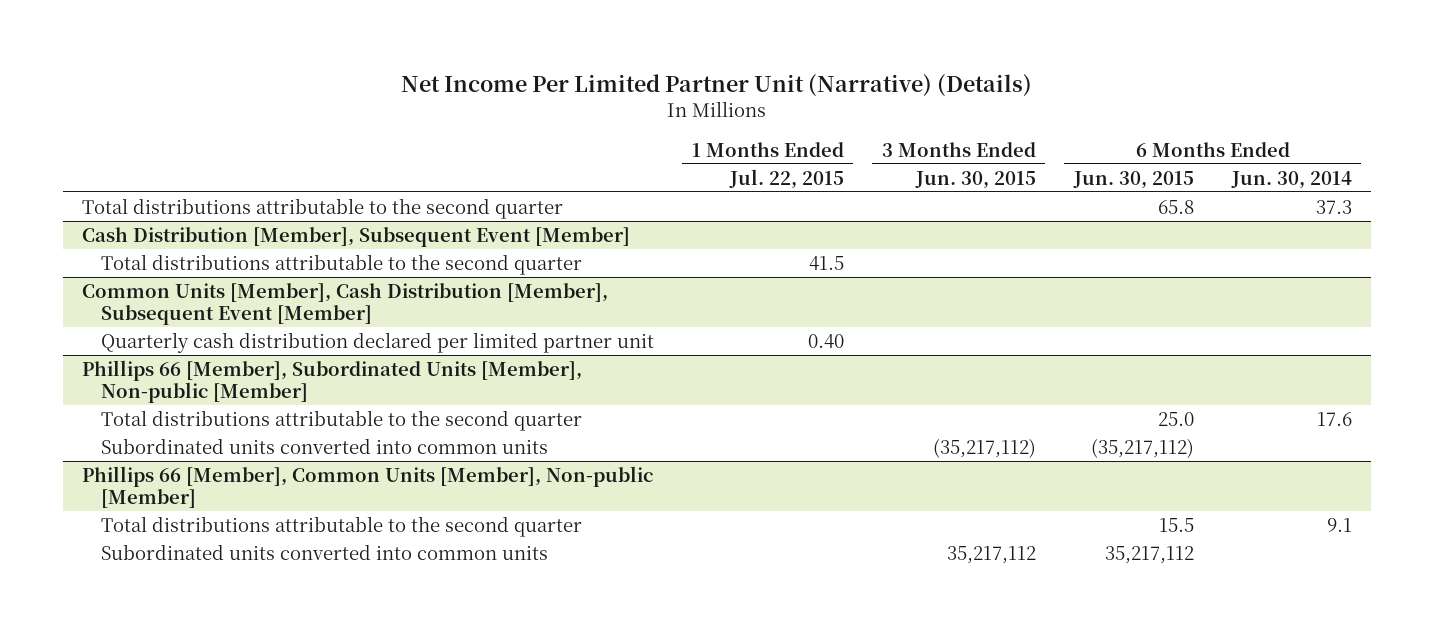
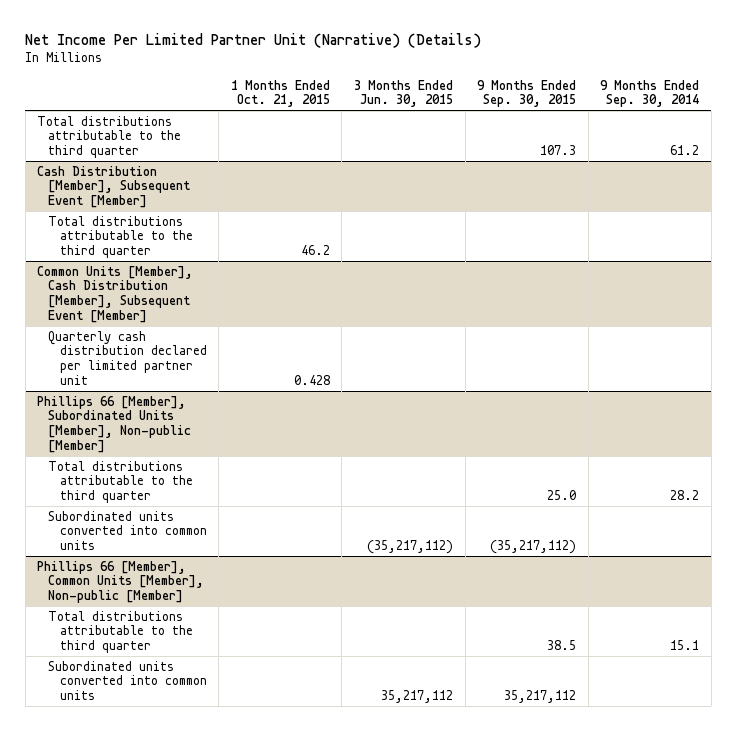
- | 1 Months Ended Jul. 22, 2015 | 3 Months Ended Jun. 30, 2015 | 6 Months Ended Jun. 30, 2015 | 6 Months Ended Jun. 30, 2014
+ | 1 Months Ended Oct. 21, 2015 | 3 Months Ended Jun. 30, 2015 | 9 Months Ended Sep. 30, 2015 | 9 Months Ended Sep. 30, 2014
- Total distributions attributable to the second quarter | | | 65.8 | 37.3
+ Total distributions attributable to the third quarter | | | 107.3 | 61.2
@ Cash Distribution [Member], Subsequent Event [Member]
- Total distributions attributable to the second quarter | 41.5 | | |
+ Total distributions attributable to the third quarter | 46.2 | | |
@ Phillips 66 [Member], Subordinated Units [Member], Non-public [Member]
- Total distributions attributable to the second quarter | | | 25.0 | 17.6
+ Total distributions attributable to the third quarter | | | 25.0 | 28.2
@ Phillips 66 [Member], Common Units [Member], Non-public [Member]
- Total distributions attributable to the second quarter | | | 15.5 | 9.1
+ Total distributions attributable to the third quarter | | | 38.5 | 15.1

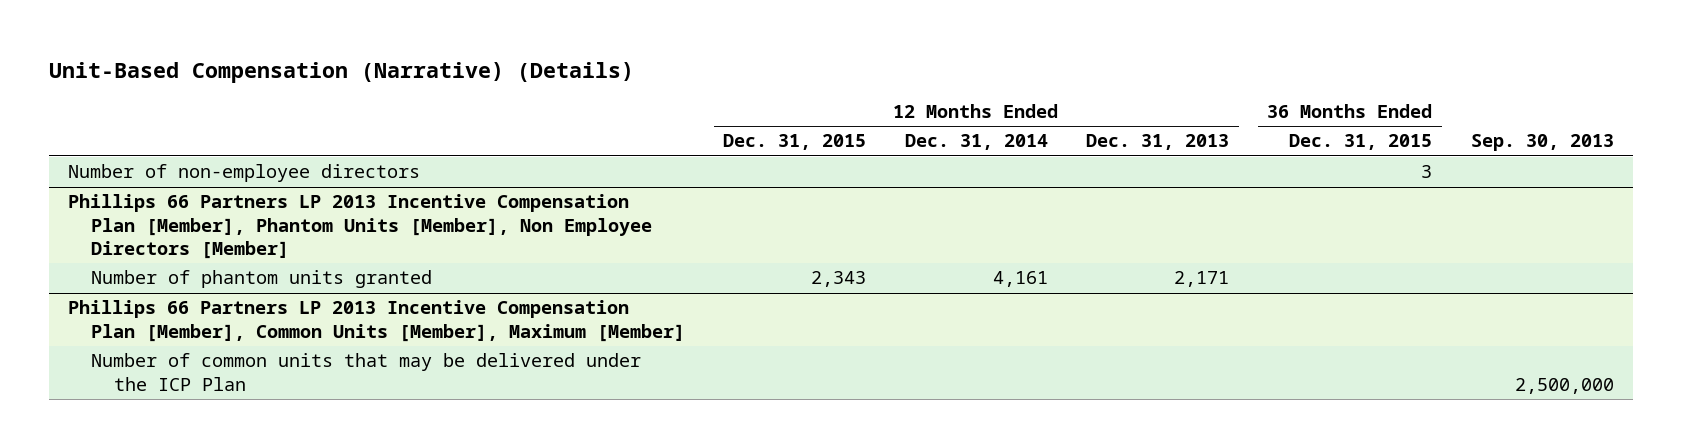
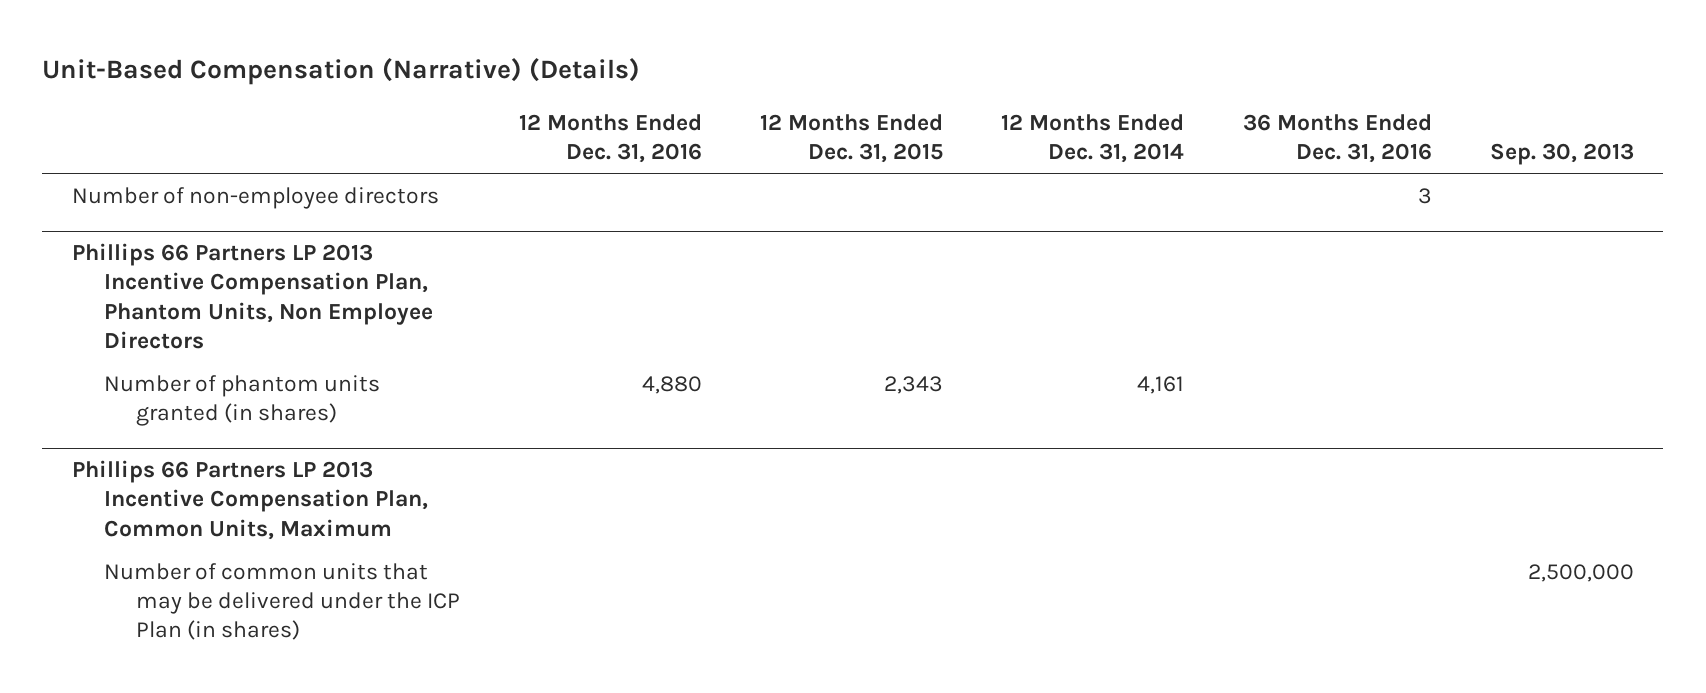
- | 12 Months Ended Dec. 31, 2015 | 12 Months Ended Dec. 31, 2014 | 12 Months Ended Dec. 31, 2013 | 36 Months Ended Dec. 31, 2015 | Sep. 30, 2013
+ | 12 Months Ended Dec. 31, 2016 | 12 Months Ended Dec. 31, 2015 | 12 Months Ended Dec. 31, 2014 | 36 Months Ended Dec. 31, 2016 | Sep. 30, 2013
- Phillips 66 Partners LP 2013 Incentive Compensation Plan [Member], Phantom Units [Member], Non Employee Directors [Member]
- Number of phantom units granted | 2,343 | 4,161 | 2,171 | |
- Phillips 66 Partners LP 2013 Incentive Compensation Plan [Member], Common Units [Member], Maximum [Member]
- Number of common units that may be delivered under the ICP Plan | | | | | 2,500,000
+ Phillips 66 Partners LP 2013 Incentive Compensation Plan, Phantom Units, Non Employee Directors
+ Number of phantom units granted (in shares) | 4,880 | 2,343 | 4,161 | |
+ Phillips 66 Partners LP 2013 Incentive Compensation Plan, Common Units, Maximum
+ Number of common units that may be delivered under the ICP Plan (in shares) | | | | | 2,500,000

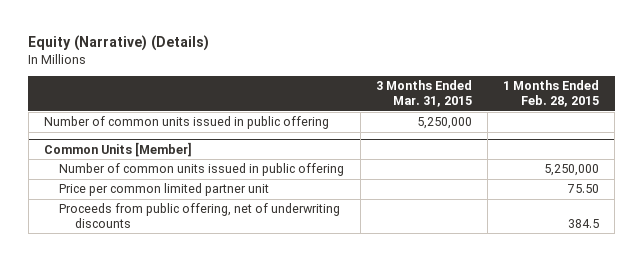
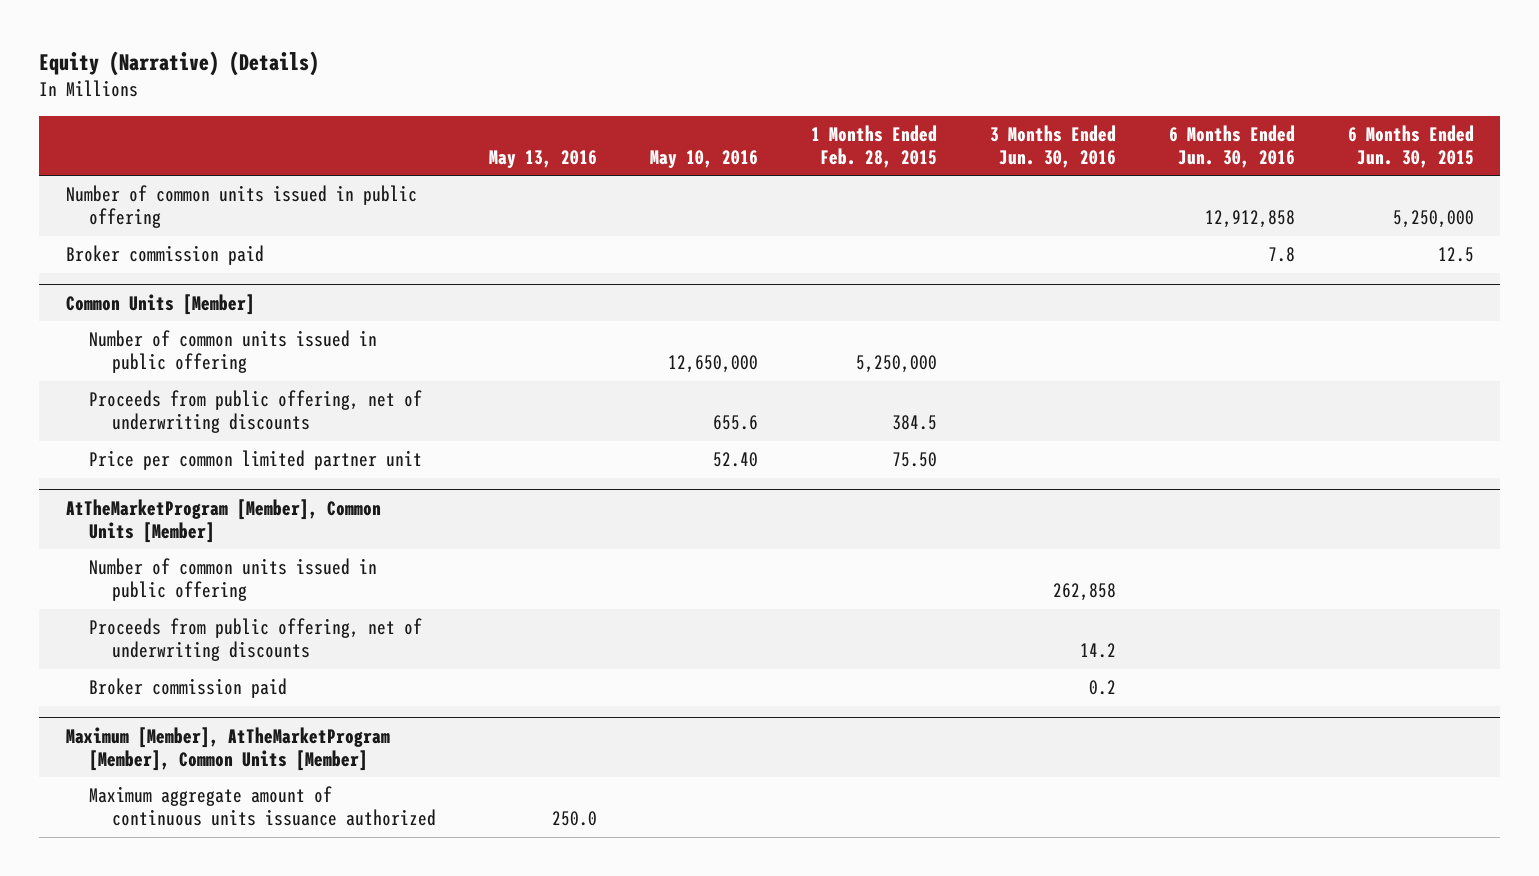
- | 3 Months Ended Mar. 31, 2015 | 1 Months Ended Feb. 28, 2015
+ | May 13, 2016 | May 10, 2016 | 1 Months Ended Feb. 28, 2015 | 3 Months Ended Jun. 30, 2016 | 6 Months Ended Jun. 30, 2016 | 6 Months Ended Jun. 30, 2015
+ Broker commission paid | | | | | 7.8 | 12.5
@ Common Units [Member]
moved down: Price per common limited partner unit | | 52.40 | 75.50 | | |
+ AtTheMarketProgram [Member], Common Units [Member]
+ Number of common units issued in public offering | | | | 262,858 | |
+ Proceeds from public offering, net of underwriting discounts | | | | 14.2 | |
+ Broker commission paid | | | | 0.2 | |
+ Maximum [Member], AtTheMarketProgram [Member], Common Units [Member]
+ Maximum aggregate amount of continuous units issuance authorized | 250.0 | | | | |

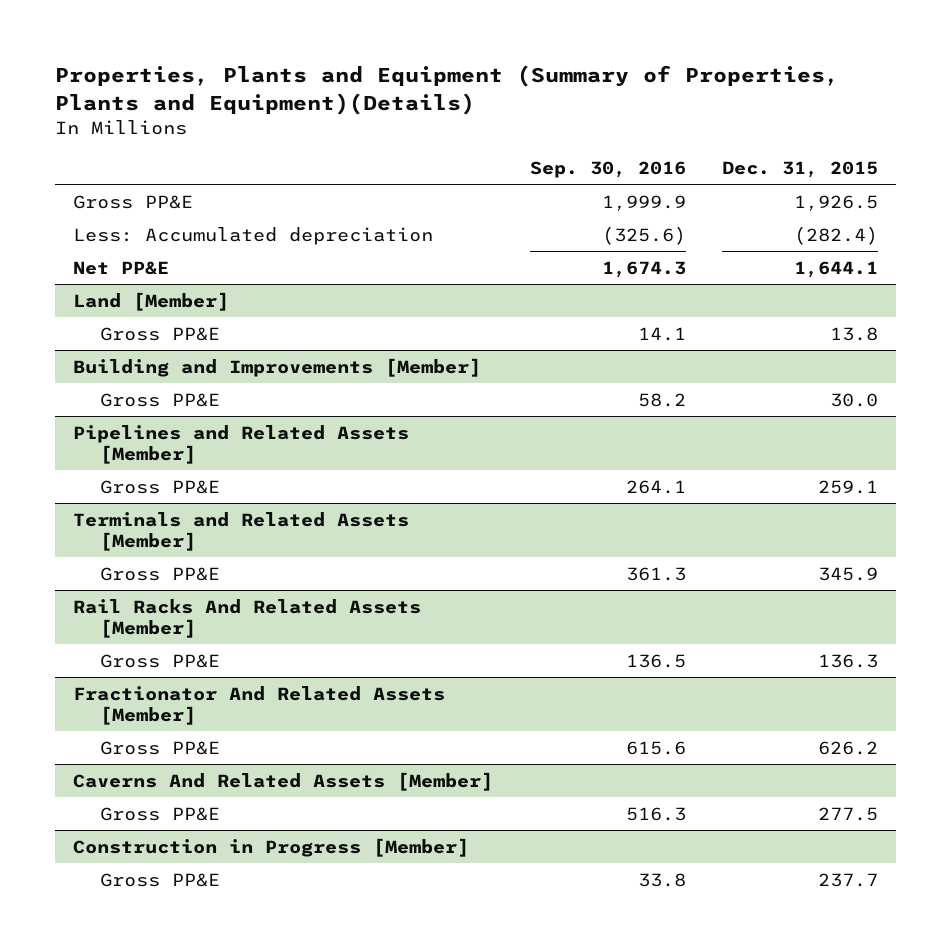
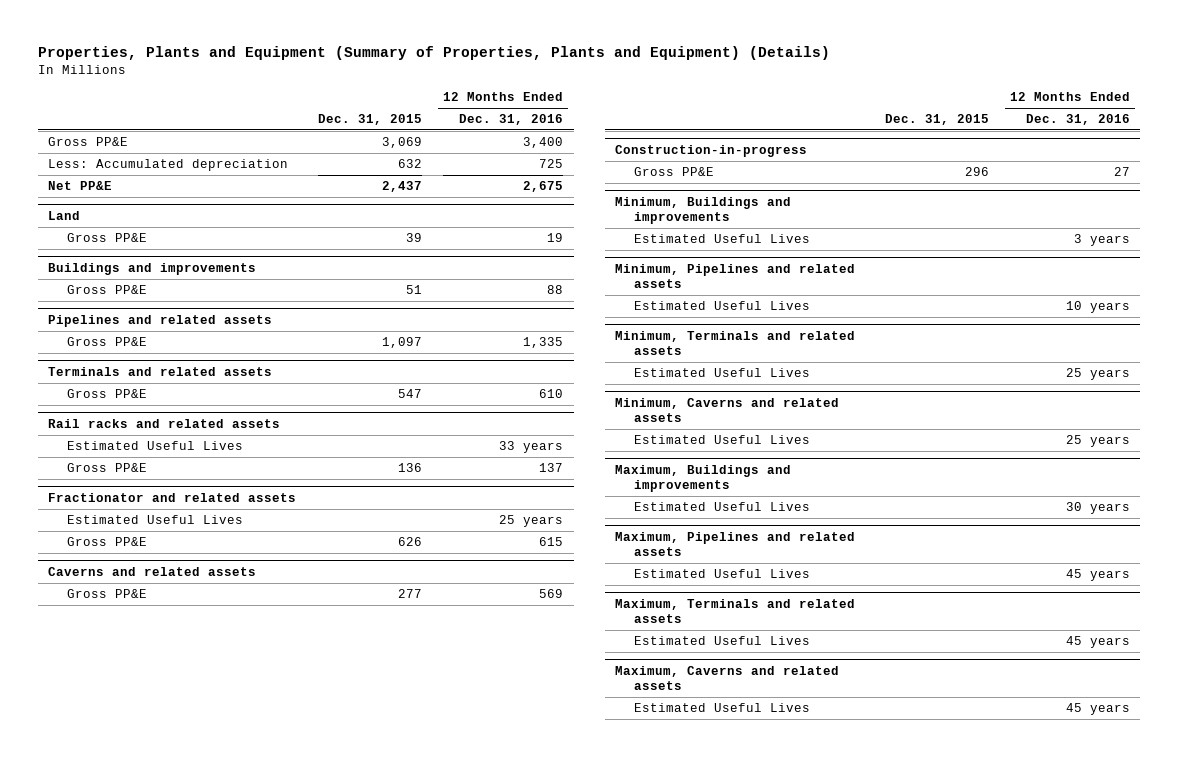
- Properties, Plants and Equipment (Summary of Properties, Plants and Equipment)(Details)
+ Properties, Plants and Equipment (Summary of Properties, Plants and Equipment) (Details)
- | Sep. 30, 2016 | Dec. 31, 2015
+ | Dec. 31, 2015 | 12 Months Ended Dec. 31, 2016
- Gross PP&E | 1,999.9 | 1,926.5
- Less: Accumulated depreciation | (325.6) | (282.4)
- Net PP&E | 1,674.3 | 1,644.1
- Land [Member]
- Gross PP&E | 14.1 | 13.8
- Building and Improvements [Member]
- Gross PP&E | 58.2 | 30.0
- Pipelines and Related Assets [Member]
- Gross PP&E | 264.1 | 259.1
- Terminals and Related Assets [Member]
- Gross PP&E | 361.3 | 345.9
- Rail Racks And Related Assets [Member]
- Gross PP&E | 136.5 | 136.3
- Fractionator And Related Assets [Member]
- Gross PP&E | 615.6 | 626.2
- Caverns And Related Assets [Member]
- Gross PP&E | 516.3 | 277.5
- Construction in Progress [Member]
- Gross PP&E | 33.8 | 237.7
+ Gross PP&E | 3,069 | 3,400
+ Less: Accumulated depreciation | 632 | 725
+ Net PP&E | 2,437 | 2,675
+ Land
+ Gross PP&E | 39 | 19
+ Buildings and improvements
+ Gross PP&E | 51 | 88
+ Pipelines and related assets
+ Gross PP&E | 1,097 | 1,335
+ Terminals and related assets
+ Gross PP&E | 547 | 610
+ Rail racks and related assets
+ Estimated Useful Lives | | 33 years
+ Gross PP&E | 136 | 137
+ Fractionator and related assets
+ Estimated Useful Lives | | 25 years
+ Gross PP&E | 626 | 615
+ Caverns and related assets
+ Gross PP&E | 277 | 569
+ Construction-in-progress
+ Gross PP&E | 296 | 27
+ Minimum, Buildings and improvements
+ Estimated Useful Lives | | 3 years
+ Minimum, Pipelines and related assets
+ Estimated Useful Lives | | 10 years
+ Minimum, Terminals and related assets
+ Estimated Useful Lives | | 25 years
+ Minimum, Caverns and related assets
+ Estimated Useful Lives | | 25 years
+ Maximum, Buildings and improvements
+ Estimated Useful Lives | | 30 years
+ Maximum, Pipelines and related assets
+ Estimated Useful Lives | | 45 years
+ Maximum, Terminals and related assets
+ Estimated Useful Lives | | 45 years
+ Maximum, Caverns and related assets
+ Estimated Useful Lives | | 45 years

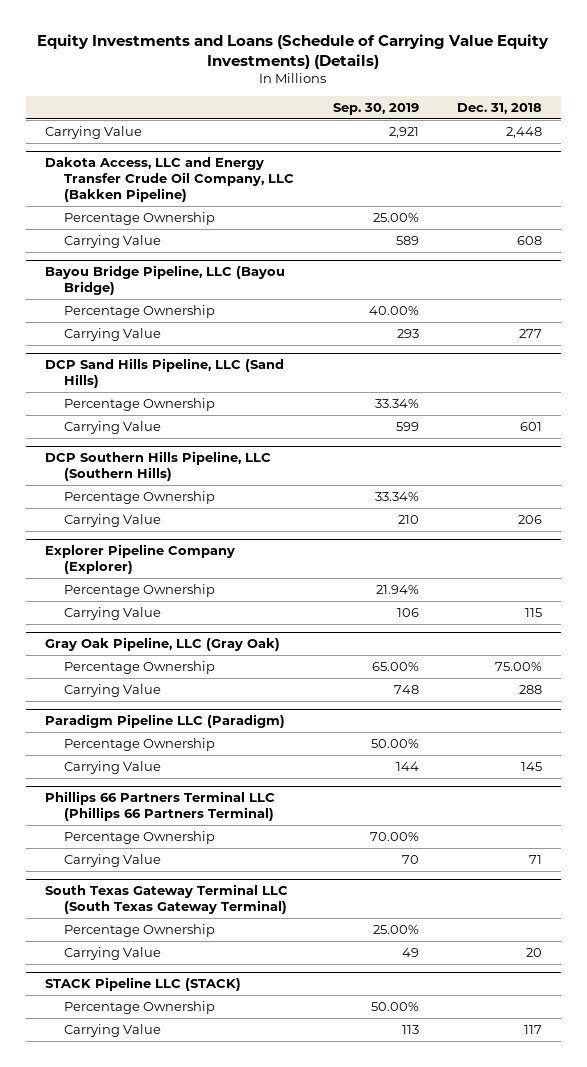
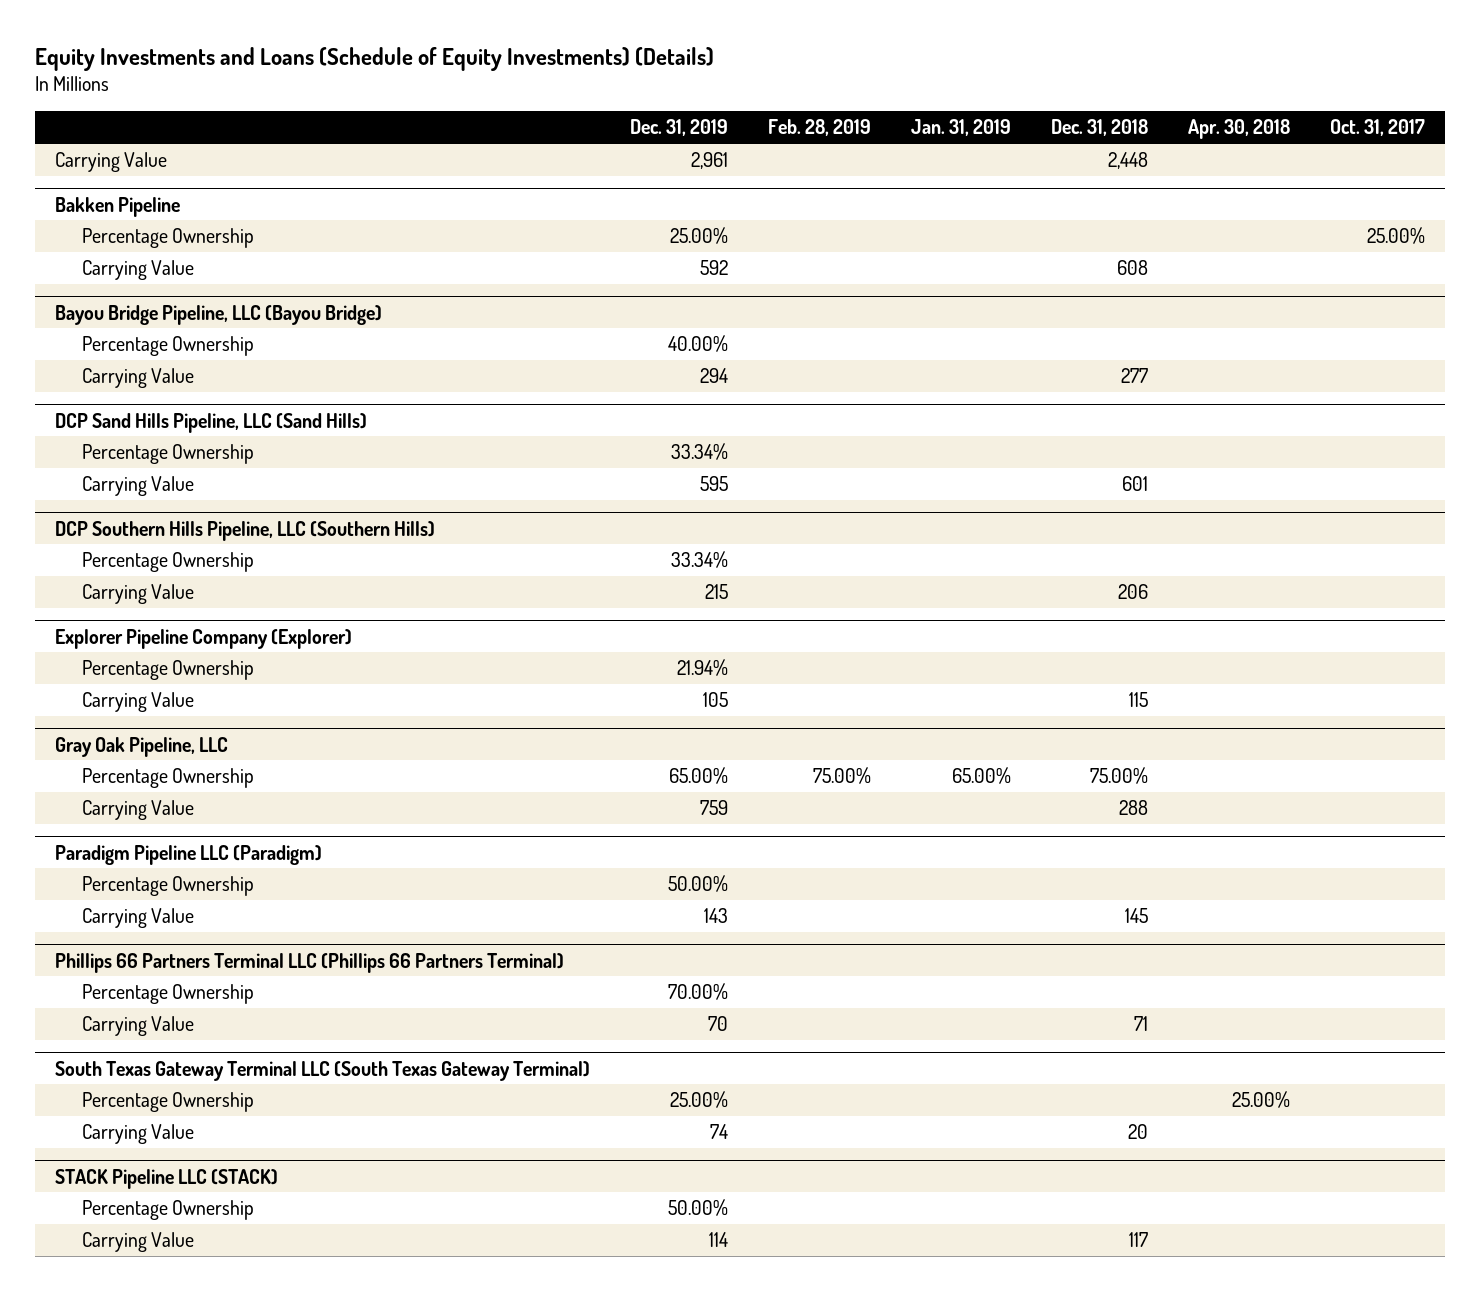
- Equity Investments and Loans (Schedule of Carrying Value Equity Investments) (Details)
+ Equity Investments and Loans (Schedule of Equity Investments) (Details)
- | Sep. 30, 2019 | Dec. 31, 2018
+ | Dec. 31, 2019 | Feb. 28, 2019 | Jan. 31, 2019 | Dec. 31, 2018 | Apr. 30, 2018 | Oct. 31, 2017
- Dakota Access, LLC and Energy Transfer Crude Oil Company, LLC (Bakken Pipeline)
+ Bakken Pipeline
- Gray Oak Pipeline, LLC (Gray Oak)
+ Gray Oak Pipeline, LLC

